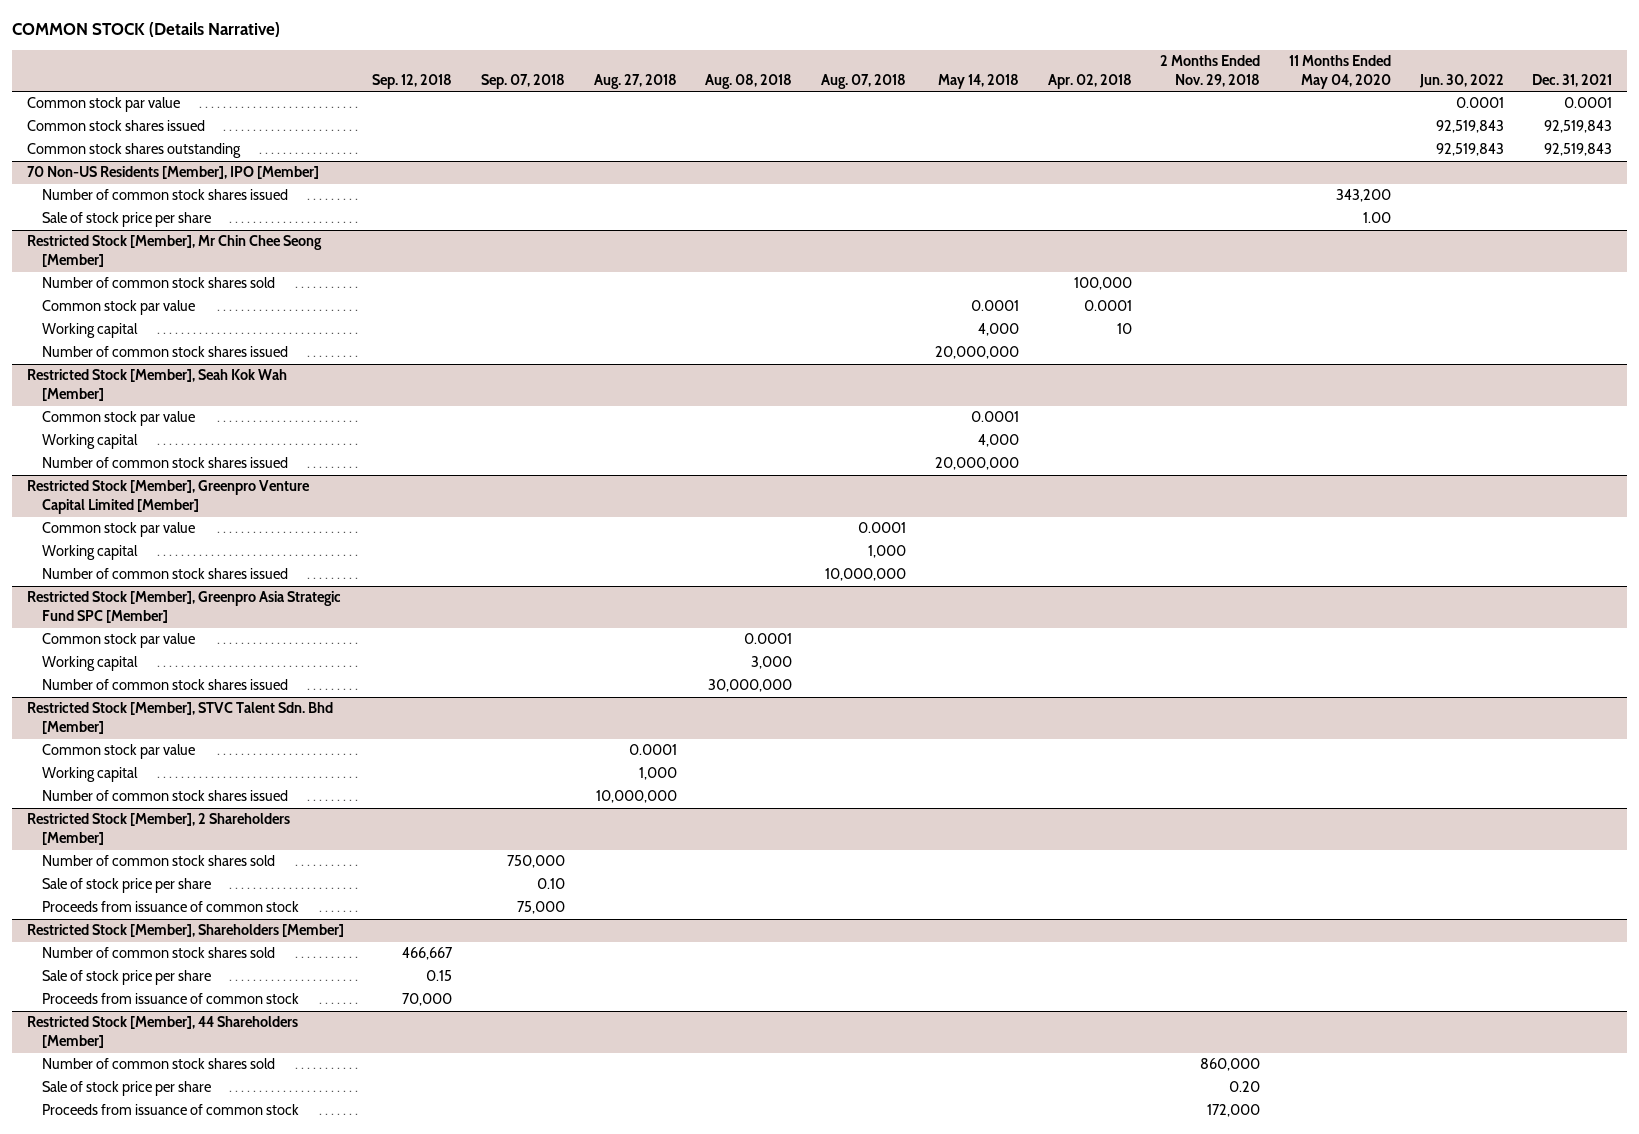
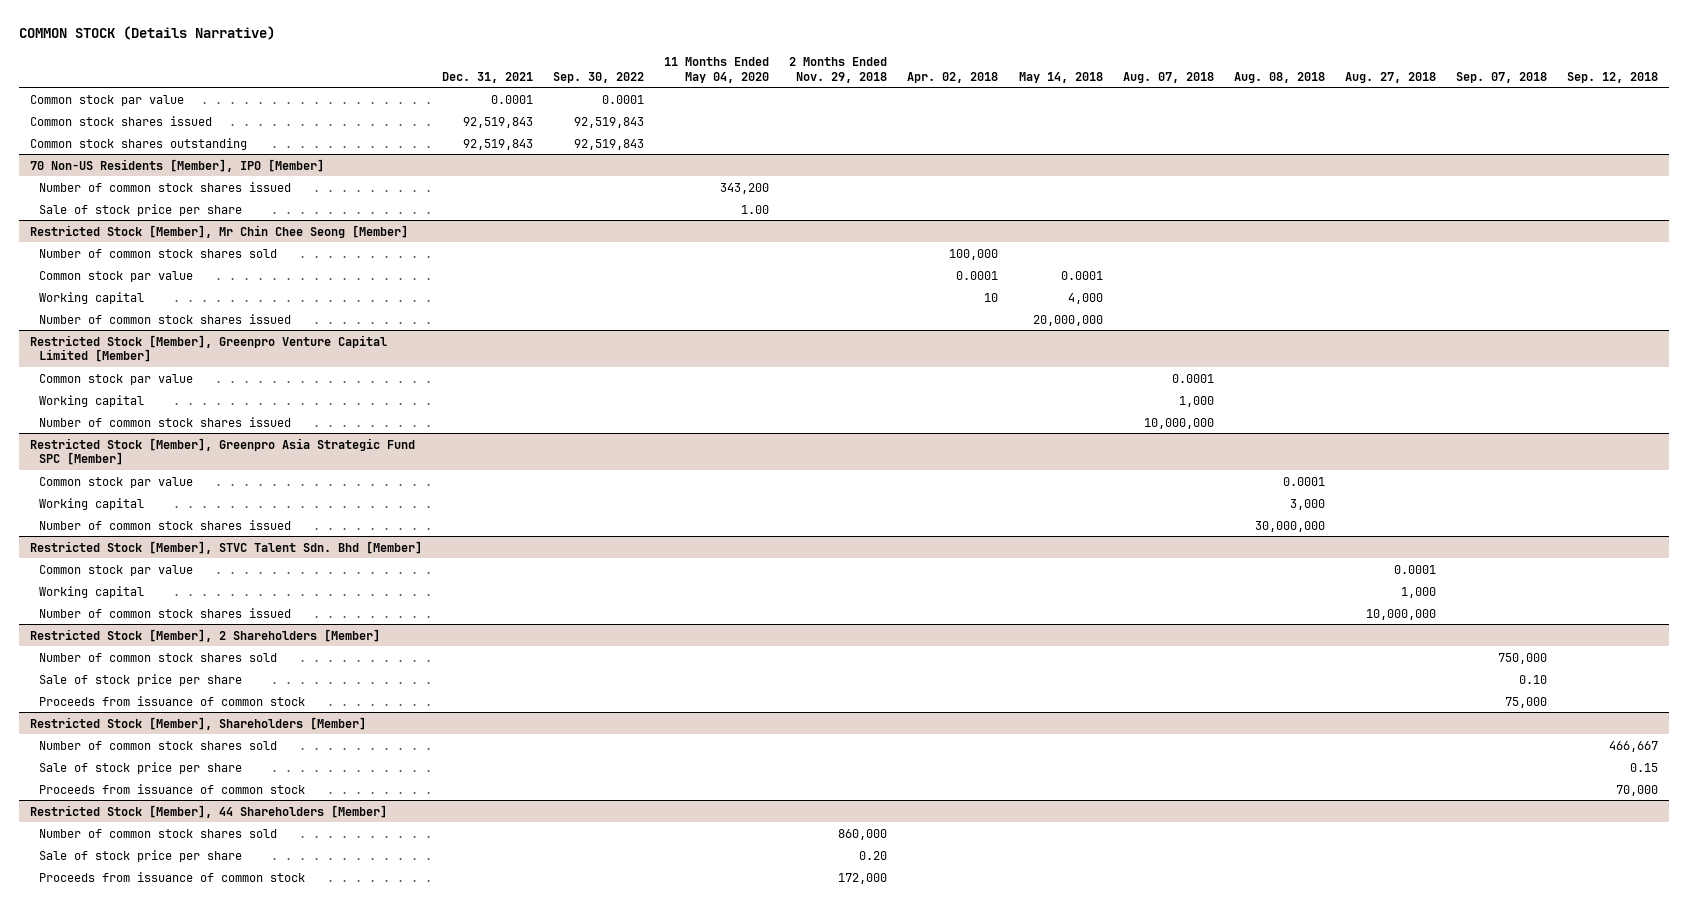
- | Sep. 12, 2018 | Sep. 07, 2018 | Aug. 27, 2018 | Aug. 08, 2018 | Aug. 07, 2018 | May 14, 2018 | Apr. 02, 2018 | 2 Months Ended Nov. 29, 2018 | 11 Months Ended May 04, 2020 | Jun. 30, 2022 | Dec. 31, 2021
+ | Dec. 31, 2021 | Sep. 30, 2022 | 11 Months Ended May 04, 2020 | 2 Months Ended Nov. 29, 2018 | Apr. 02, 2018 | May 14, 2018 | Aug. 07, 2018 | Aug. 08, 2018 | Aug. 27, 2018 | Sep. 07, 2018 | Sep. 12, 2018
- Restricted Stock [Member], Seah Kok Wah [Member]
- Common stock par value | | | | | | 0.0001 | | | | |
- Working capital | | | | | | 4,000 | | | | |
- Number of common stock shares issued | | | | | | 20,000,000 | | | | |

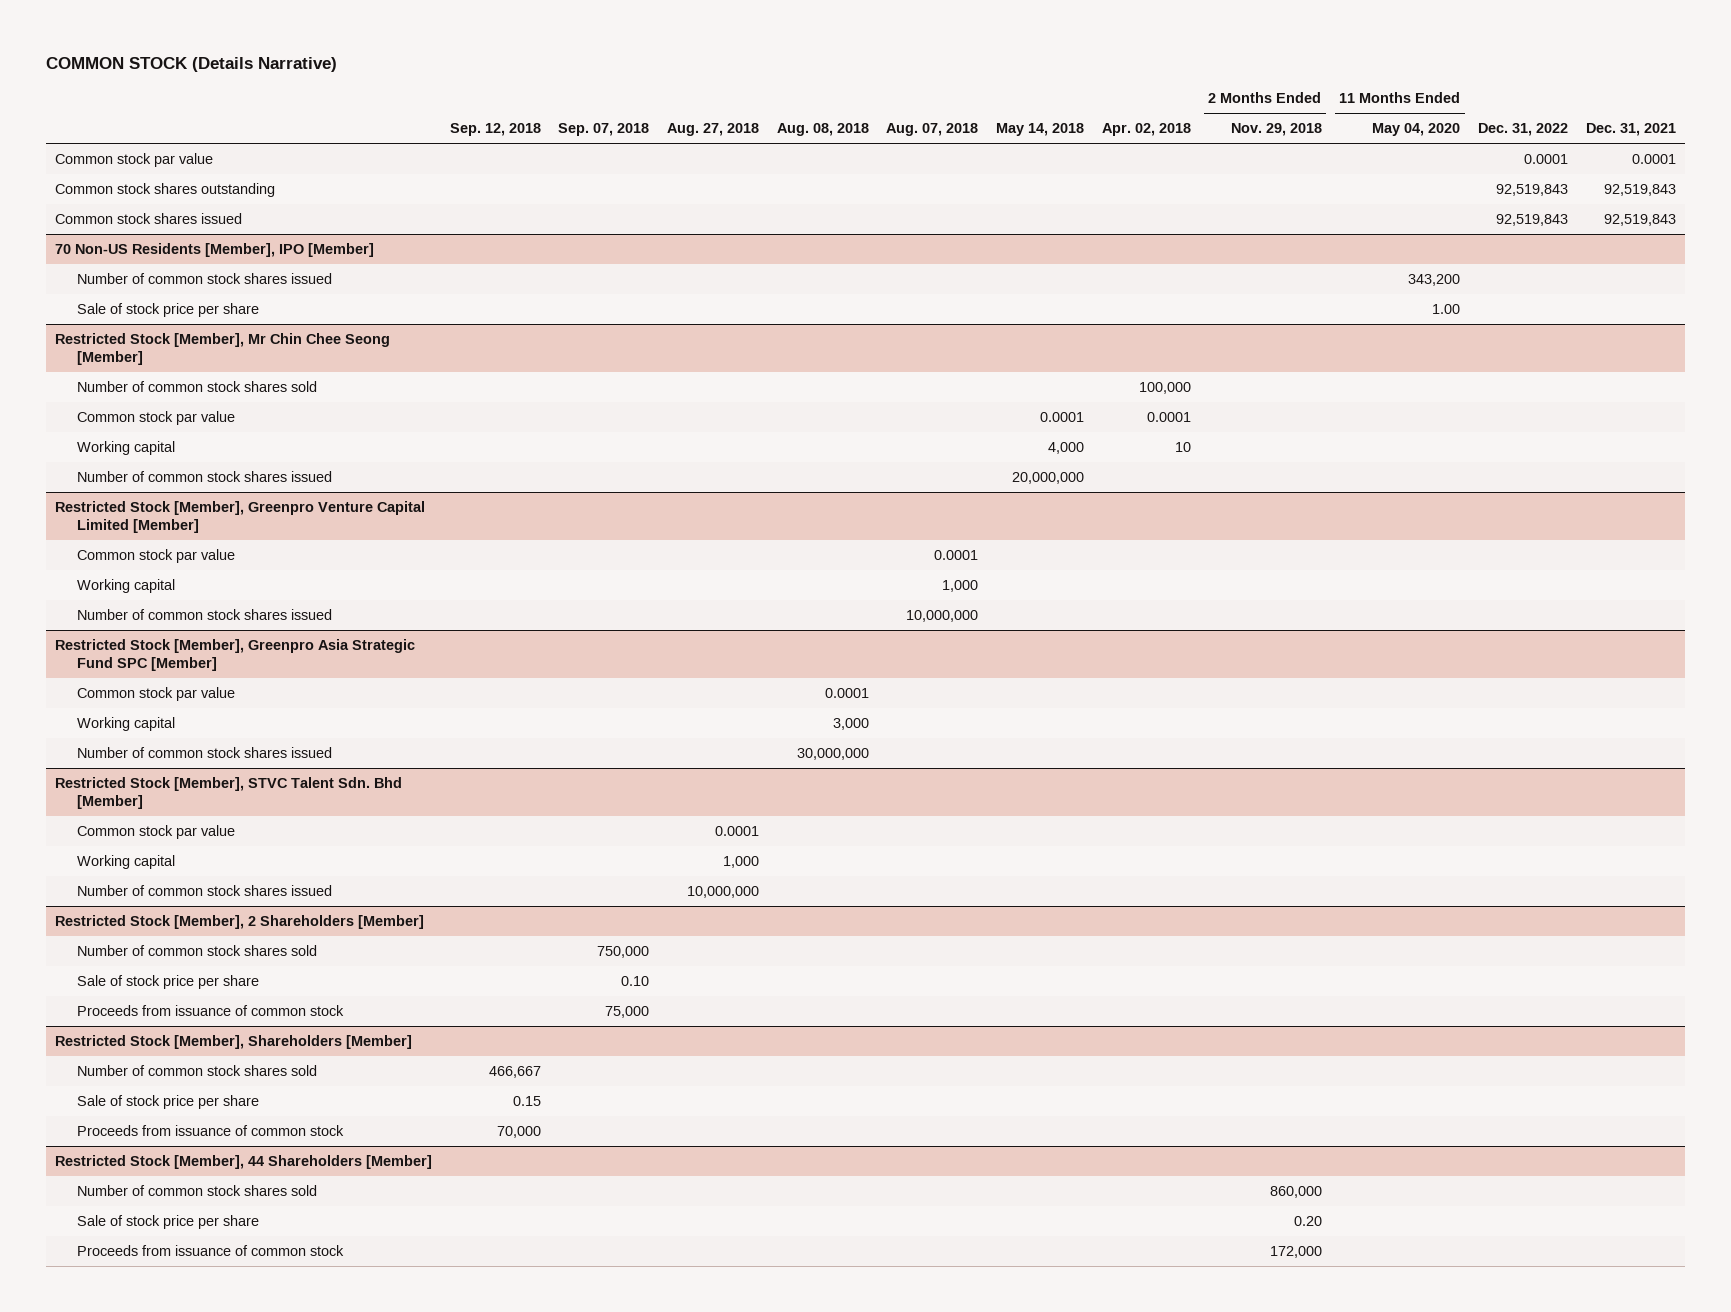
- | Dec. 31, 2021 | Sep. 30, 2022 | 11 Months Ended May 04, 2020 | 2 Months Ended Nov. 29, 2018 | Apr. 02, 2018 | May 14, 2018 | Aug. 07, 2018 | Aug. 08, 2018 | Aug. 27, 2018 | Sep. 07, 2018 | Sep. 12, 2018
+ | Sep. 12, 2018 | Sep. 07, 2018 | Aug. 27, 2018 | Aug. 08, 2018 | Aug. 07, 2018 | May 14, 2018 | Apr. 02, 2018 | 2 Months Ended Nov. 29, 2018 | 11 Months Ended May 04, 2020 | Dec. 31, 2022 | Dec. 31, 2021
moved down: Common stock shares issued | | | | | | | | | | 92,519,843 | 92,519,843

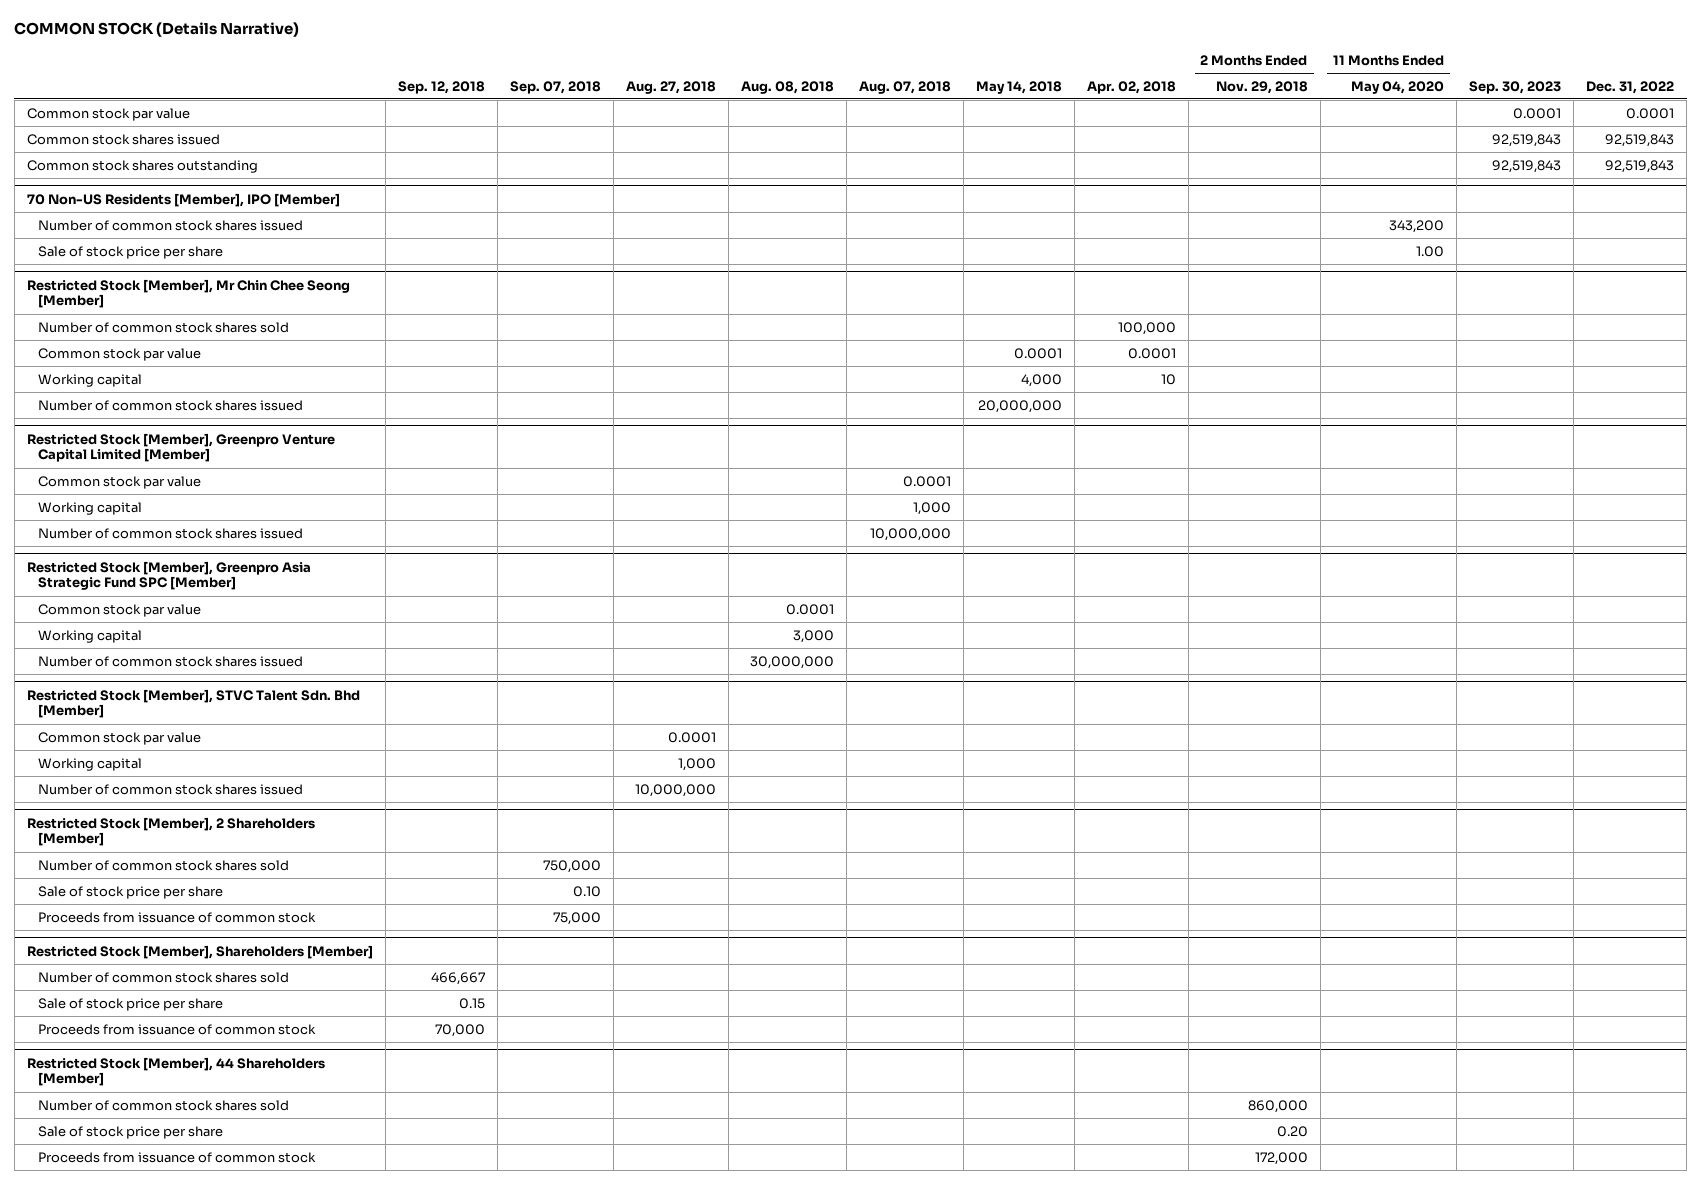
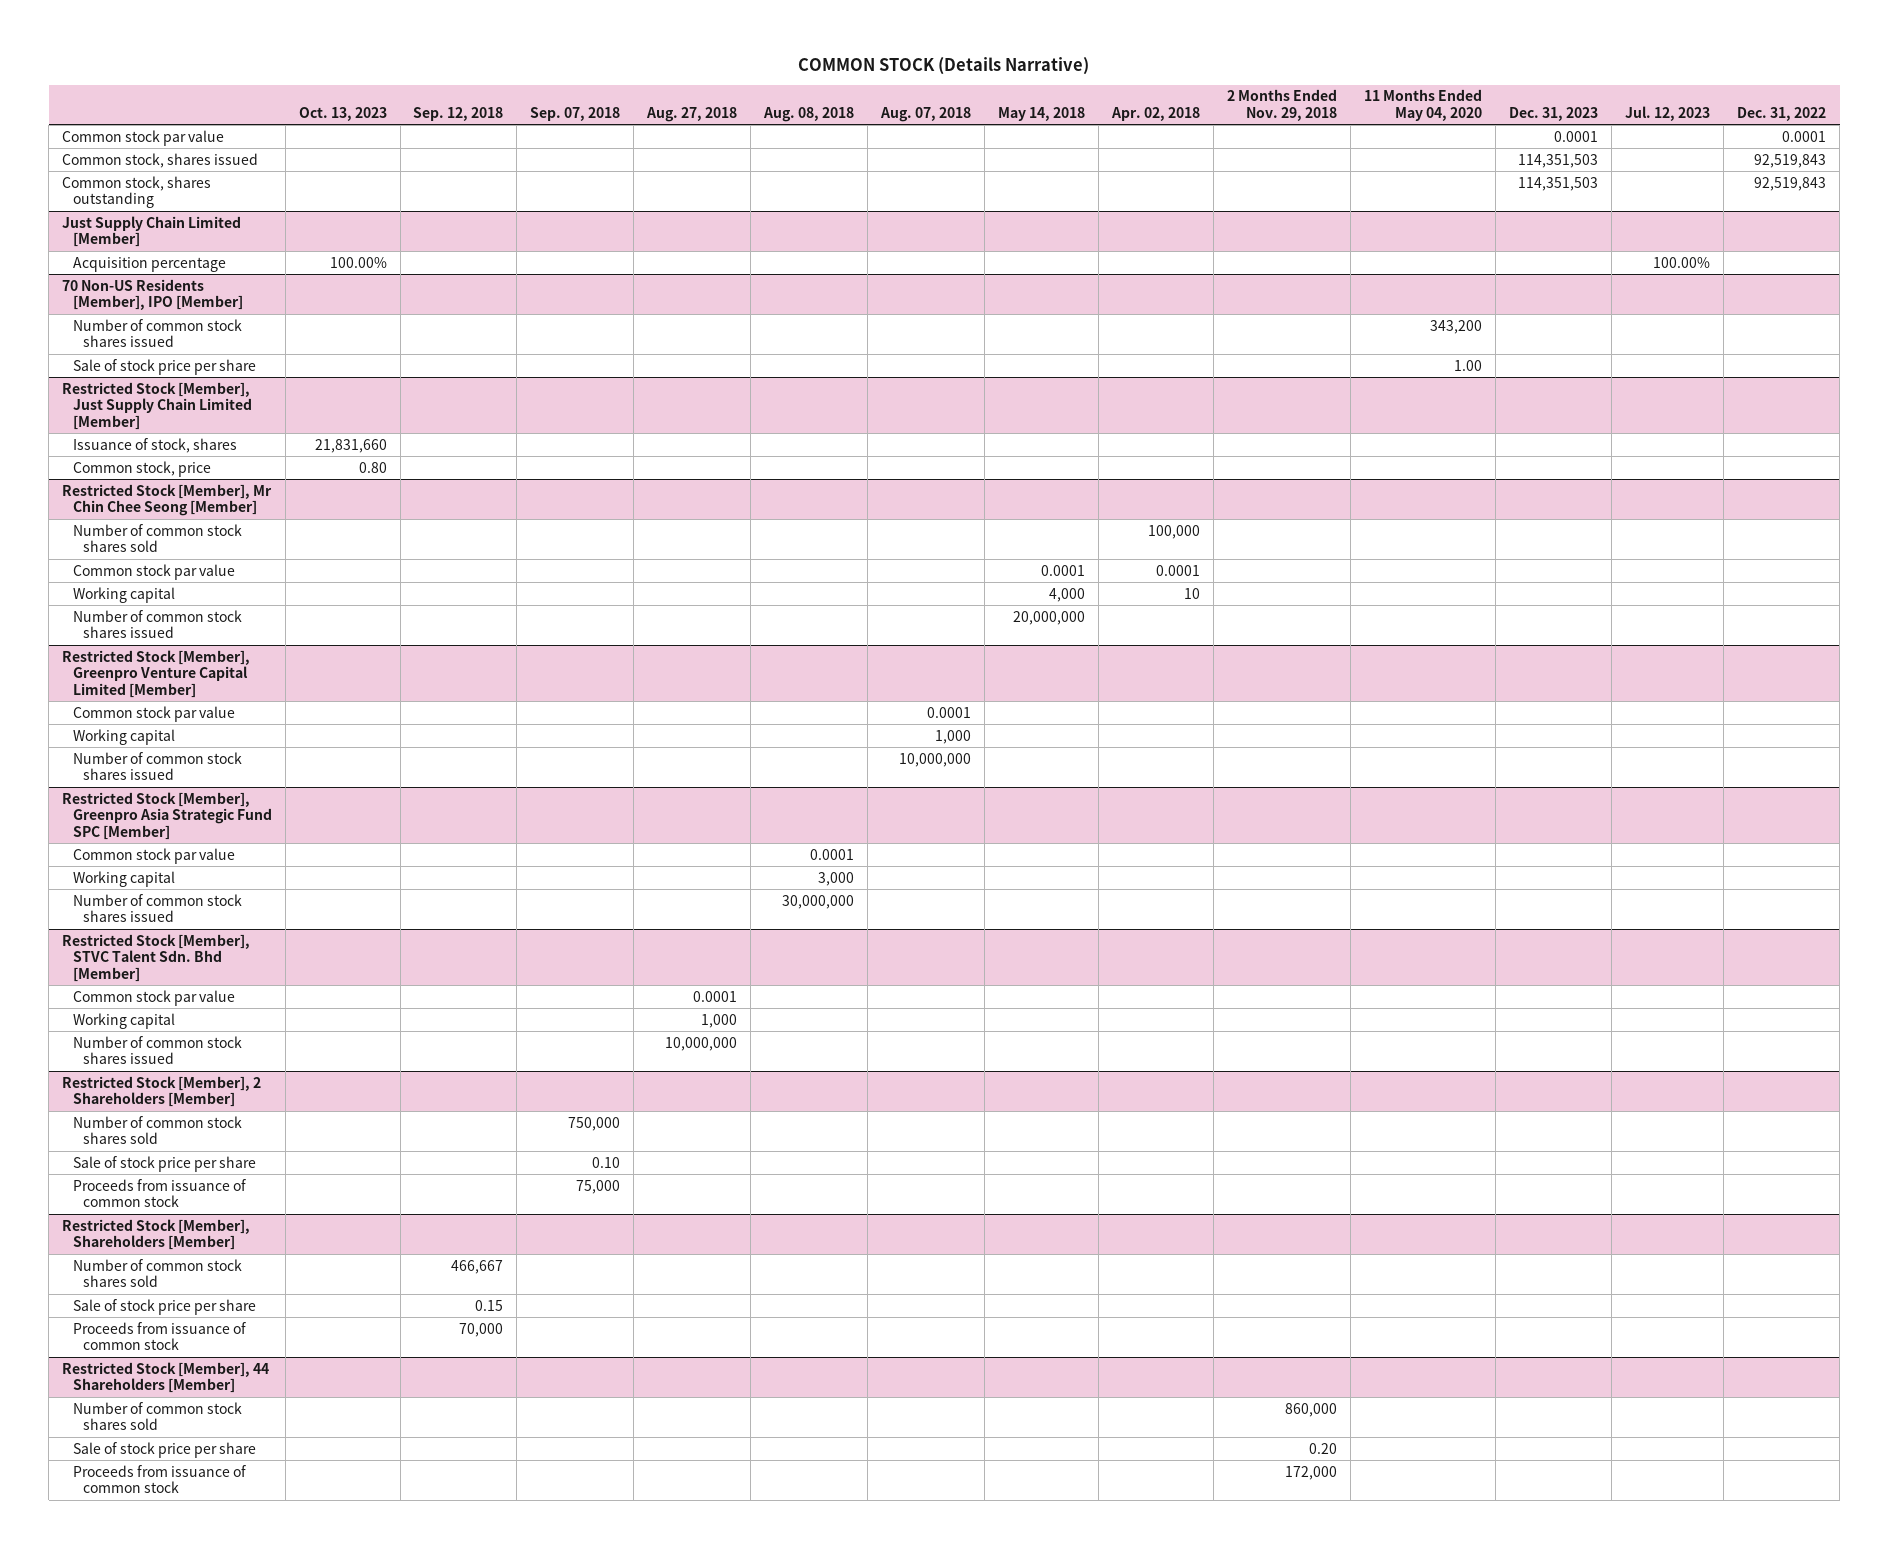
- | Sep. 12, 2018 | Sep. 07, 2018 | Aug. 27, 2018 | Aug. 08, 2018 | Aug. 07, 2018 | May 14, 2018 | Apr. 02, 2018 | 2 Months Ended Nov. 29, 2018 | 11 Months Ended May 04, 2020 | Sep. 30, 2023 | Dec. 31, 2022
+ | Oct. 13, 2023 | Sep. 12, 2018 | Sep. 07, 2018 | Aug. 27, 2018 | Aug. 08, 2018 | Aug. 07, 2018 | May 14, 2018 | Apr. 02, 2018 | 2 Months Ended Nov. 29, 2018 | 11 Months Ended May 04, 2020 | Dec. 31, 2023 | Jul. 12, 2023 | Dec. 31, 2022
- Common stock shares issued | | | | | | | | | | 92,519,843 | 92,519,843
- Common stock shares outstanding | | | | | | | | | | 92,519,843 | 92,519,843
+ Common stock, shares issued | | | | | | | | | | | 114,351,503 | | 92,519,843
+ Common stock, shares outstanding | | | | | | | | | | | 114,351,503 | | 92,519,843
+ Just Supply Chain Limited [Member]
+ Acquisition percentage | 100.00% | | | | | | | | | | | 100.00% |
+ Restricted Stock [Member], Just Supply Chain Limited [Member]
+ Issuance of stock, shares | 21,831,660 | | | | | | | | | | | |
+ Common stock, price | 0.80 | | | | | | | | | | | |

